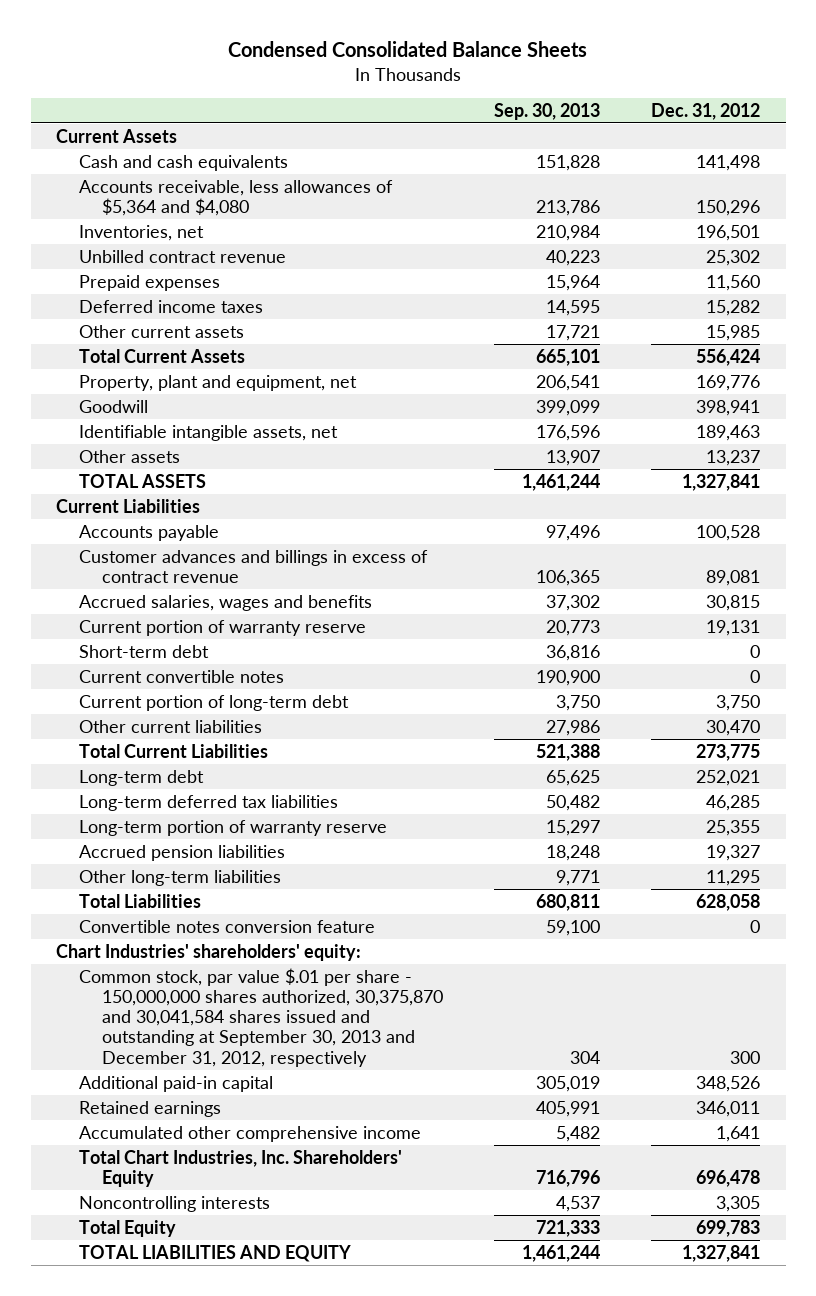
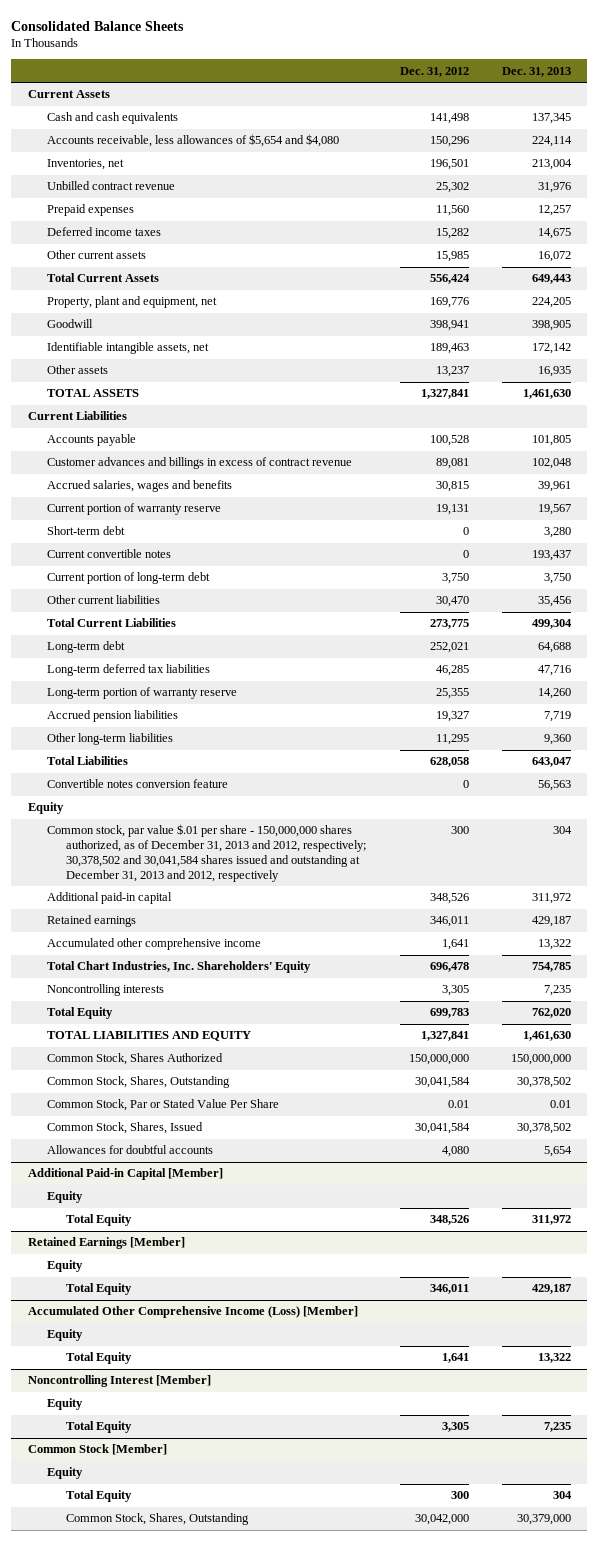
- Condensed Consolidated Balance Sheets
+ Consolidated Balance Sheets
- | Sep. 30, 2013 | Dec. 31, 2012
+ | Dec. 31, 2012 | Dec. 31, 2013
- Accounts receivable, less allowances of $5,364 and $4,080 | 213,786 | 150,296
+ Accounts receivable, less allowances of $5,654 and $4,080 | 150,296 | 224,114
- Chart Industries' shareholders' equity:
- Common stock, par value $.01 per share - 150,000,000 shares authorized, 30,375,870 and 30,041,584 shares issued and outstanding at September 30, 2013 and December 31, 2012, respectively | 304 | 300
+ Equity
+ Common stock, par value $.01 per share - 150,000,000 shares authorized, as of December 31, 2013 and 2012, respectively; 30,378,502 and 30,041,584 shares issued and outstanding at December 31, 2013 and 2012, respectively | 300 | 304
+ Common Stock, Shares Authorized | 150,000,000 | 150,000,000
+ Common Stock, Shares, Outstanding | 30,041,584 | 30,378,502
+ Common Stock, Par or Stated Value Per Share | 0.01 | 0.01
+ Common Stock, Shares, Issued | 30,041,584 | 30,378,502
+ Allowances for doubtful accounts | 4,080 | 5,654
+ Additional Paid-in Capital [Member]
+ Equity
+ Total Equity | 348,526 | 311,972
+ Retained Earnings [Member]
+ Equity
+ Total Equity | 346,011 | 429,187
+ Accumulated Other Comprehensive Income (Loss) [Member]
+ Equity
+ Total Equity | 1,641 | 13,322
+ Noncontrolling Interest [Member]
+ Equity
+ Total Equity | 3,305 | 7,235
+ Common Stock [Member]
+ Equity
+ Total Equity | 300 | 304
+ Common Stock, Shares, Outstanding | 30,042,000 | 30,379,000

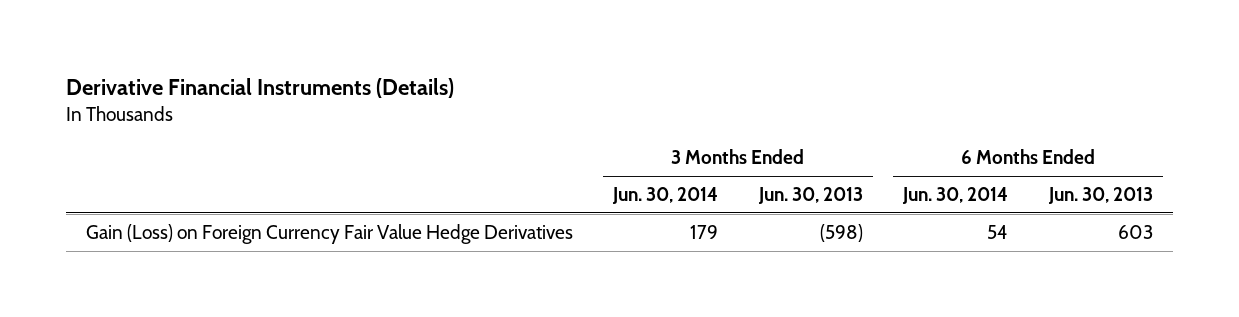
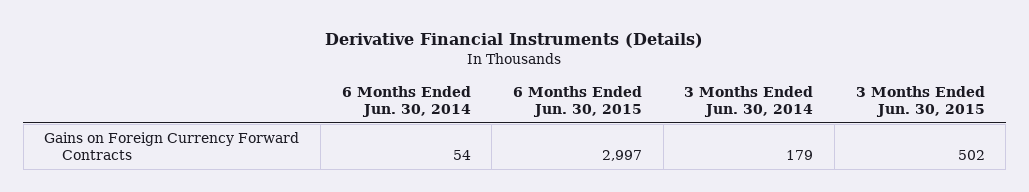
- | 3 Months Ended Jun. 30, 2014 | 3 Months Ended Jun. 30, 2013 | 6 Months Ended Jun. 30, 2014 | 6 Months Ended Jun. 30, 2013
+ | 6 Months Ended Jun. 30, 2014 | 6 Months Ended Jun. 30, 2015 | 3 Months Ended Jun. 30, 2014 | 3 Months Ended Jun. 30, 2015
- Gain (Loss) on Foreign Currency Fair Value Hedge Derivatives | 179 | (598) | 54 | 603
+ Gains on Foreign Currency Forward Contracts | 54 | 2,997 | 179 | 502

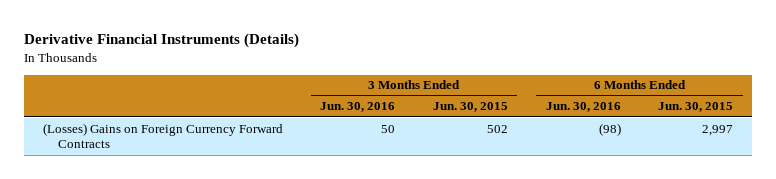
- | 6 Months Ended Jun. 30, 2014 | 6 Months Ended Jun. 30, 2015 | 3 Months Ended Jun. 30, 2014 | 3 Months Ended Jun. 30, 2015
+ | 3 Months Ended Jun. 30, 2016 | 3 Months Ended Jun. 30, 2015 | 6 Months Ended Jun. 30, 2016 | 6 Months Ended Jun. 30, 2015
- Gains on Foreign Currency Forward Contracts | 54 | 2,997 | 179 | 502
+ (Losses) Gains on Foreign Currency Forward Contracts | 50 | 502 | (98) | 2,997

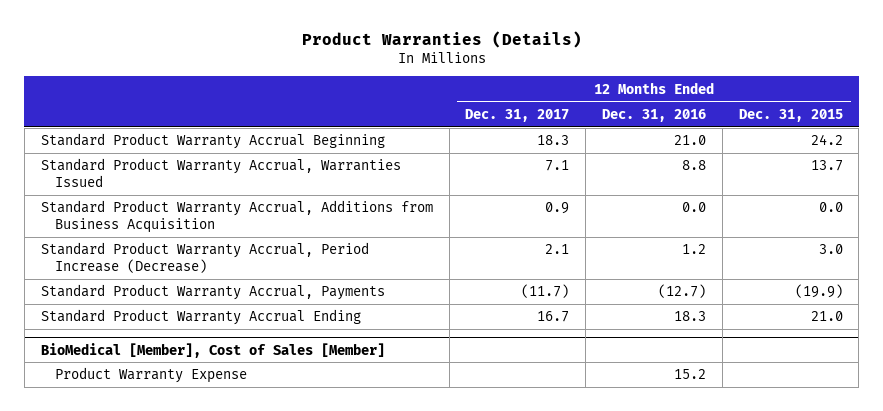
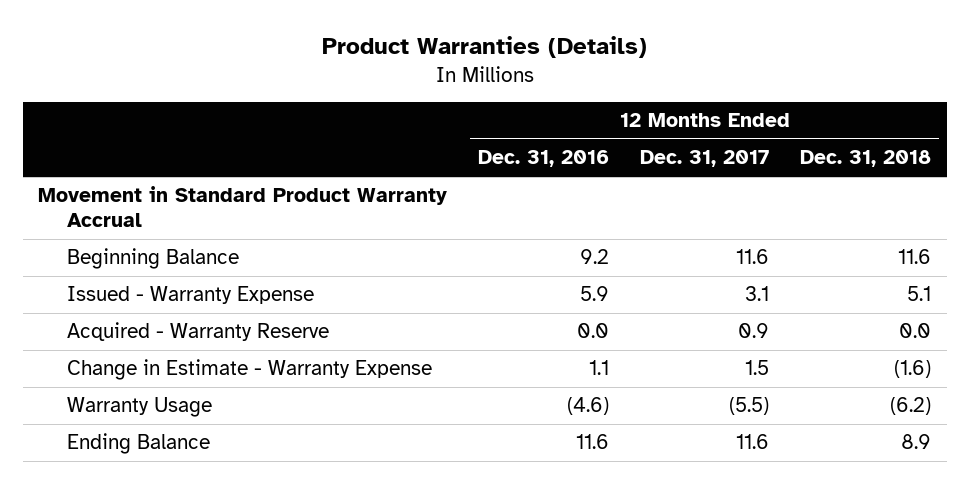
- | 12 Months Ended Dec. 31, 2017 | 12 Months Ended Dec. 31, 2016 | 12 Months Ended Dec. 31, 2015
+ | 12 Months Ended Dec. 31, 2016 | 12 Months Ended Dec. 31, 2017 | 12 Months Ended Dec. 31, 2018
- Standard Product Warranty Accrual Beginning | 18.3 | 21.0 | 24.2
- Standard Product Warranty Accrual, Warranties Issued | 7.1 | 8.8 | 13.7
- Standard Product Warranty Accrual, Additions from Business Acquisition | 0.9 | 0.0 | 0.0
- Standard Product Warranty Accrual, Period Increase (Decrease) | 2.1 | 1.2 | 3.0
- Standard Product Warranty Accrual, Payments | (11.7) | (12.7) | (19.9)
- Standard Product Warranty Accrual Ending | 16.7 | 18.3 | 21.0
- BioMedical [Member], Cost of Sales [Member]
- Product Warranty Expense | | 15.2 |
+ Movement in Standard Product Warranty Accrual
+ Beginning Balance | 9.2 | 11.6 | 11.6
+ Issued - Warranty Expense | 5.9 | 3.1 | 5.1
+ Acquired - Warranty Reserve | 0.0 | 0.9 | 0.0
+ Change in Estimate - Warranty Expense | 1.1 | 1.5 | (1.6)
+ Warranty Usage | (4.6) | (5.5) | (6.2)
+ Ending Balance | 11.6 | 11.6 | 8.9

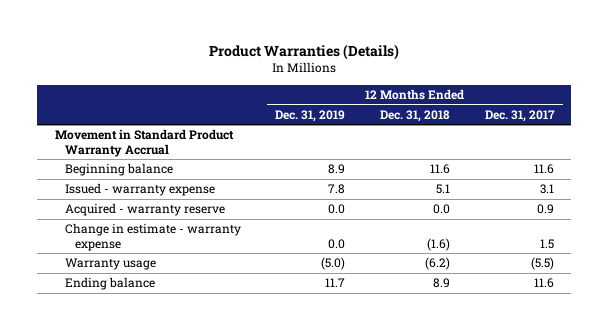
- | 12 Months Ended Dec. 31, 2016 | 12 Months Ended Dec. 31, 2017 | 12 Months Ended Dec. 31, 2018
+ | 12 Months Ended Dec. 31, 2019 | 12 Months Ended Dec. 31, 2018 | 12 Months Ended Dec. 31, 2017
- Beginning Balance | 9.2 | 11.6 | 11.6
- Issued - Warranty Expense | 5.9 | 3.1 | 5.1
- Acquired - Warranty Reserve | 0.0 | 0.9 | 0.0
- Change in Estimate - Warranty Expense | 1.1 | 1.5 | (1.6)
- Warranty Usage | (4.6) | (5.5) | (6.2)
- Ending Balance | 11.6 | 11.6 | 8.9
+ Beginning balance | 8.9 | 11.6 | 11.6
+ Issued - warranty expense | 7.8 | 5.1 | 3.1
+ Acquired - warranty reserve | 0.0 | 0.0 | 0.9
+ Change in estimate - warranty expense | 0.0 | (1.6) | 1.5
+ Warranty usage | (5.0) | (6.2) | (5.5)
+ Ending balance | 11.7 | 8.9 | 11.6

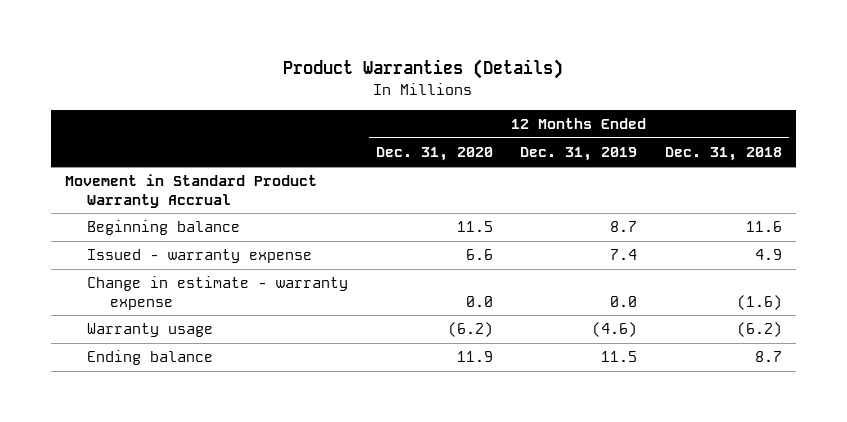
- | 12 Months Ended Dec. 31, 2019 | 12 Months Ended Dec. 31, 2018 | 12 Months Ended Dec. 31, 2017
+ | 12 Months Ended Dec. 31, 2020 | 12 Months Ended Dec. 31, 2019 | 12 Months Ended Dec. 31, 2018
- Beginning balance | 8.9 | 11.6 | 11.6
- Issued - warranty expense | 7.8 | 5.1 | 3.1
- Acquired - warranty reserve | 0.0 | 0.0 | 0.9
+ Beginning balance | 11.5 | 8.7 | 11.6
+ Issued - warranty expense | 6.6 | 7.4 | 4.9
- Warranty usage | (5.0) | (6.2) | (5.5)
- Ending balance | 11.7 | 8.9 | 11.6
+ Warranty usage | (6.2) | (4.6) | (6.2)
+ Ending balance | 11.9 | 11.5 | 8.7

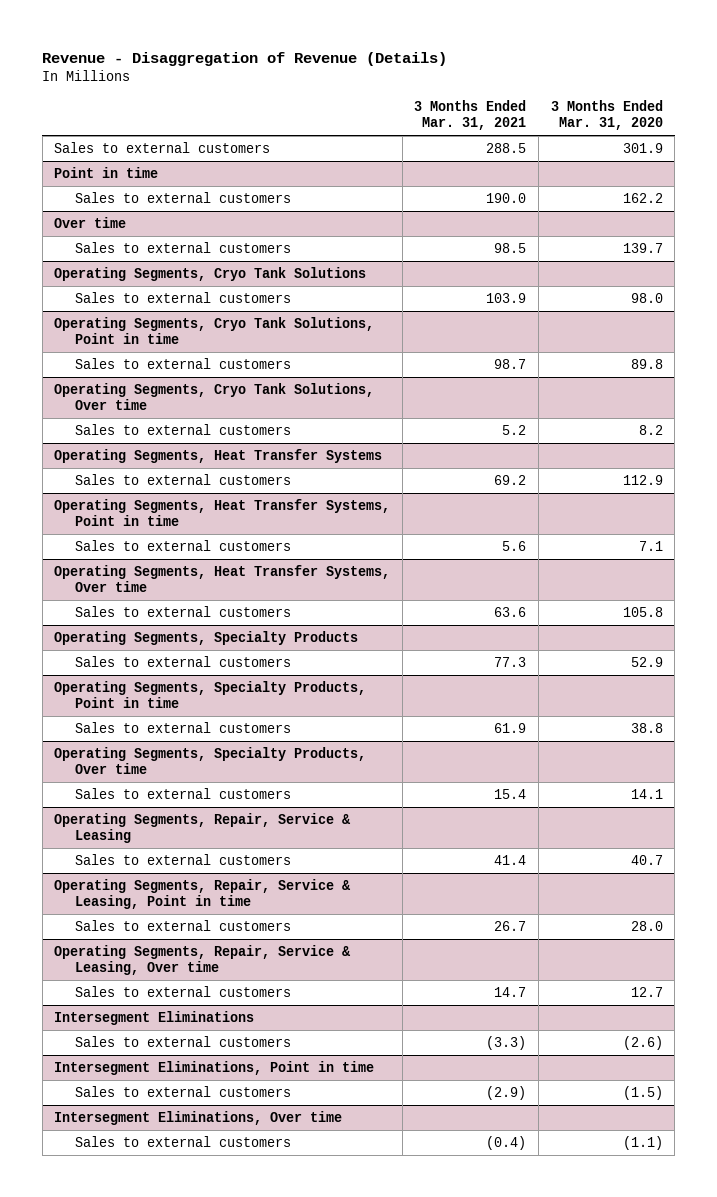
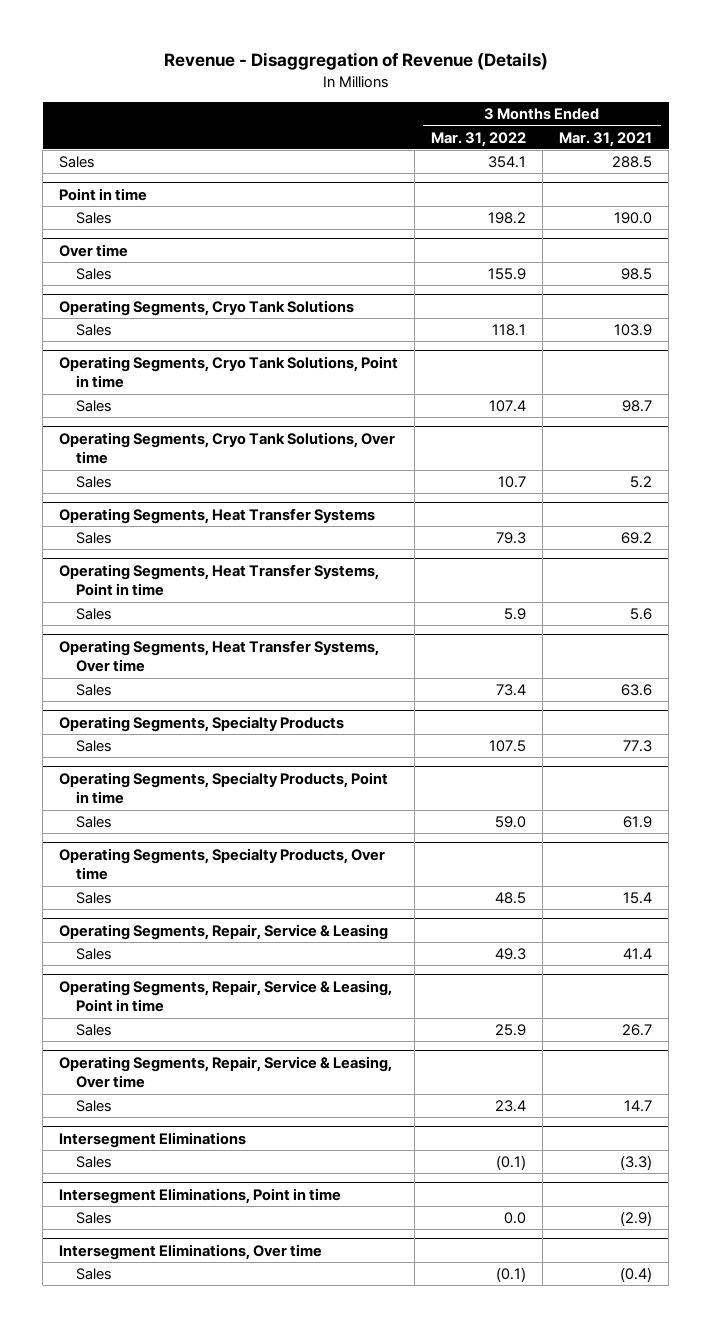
- | 3 Months Ended Mar. 31, 2021 | 3 Months Ended Mar. 31, 2020
+ | 3 Months Ended Mar. 31, 2022 | 3 Months Ended Mar. 31, 2021
- Sales to external customers | 288.5 | 301.9
+ Sales | 354.1 | 288.5
@ Point in time
- Sales to external customers | 190.0 | 162.2
+ Sales | 198.2 | 190.0
@ Over time
- Sales to external customers | 98.5 | 139.7
+ Sales | 155.9 | 98.5
@ Operating Segments, Cryo Tank Solutions
- Sales to external customers | 103.9 | 98.0
+ Sales | 118.1 | 103.9
@ Operating Segments, Cryo Tank Solutions, Point in time
- Sales to external customers | 98.7 | 89.8
+ Sales | 107.4 | 98.7
@ Operating Segments, Cryo Tank Solutions, Over time
- Sales to external customers | 5.2 | 8.2
+ Sales | 10.7 | 5.2
@ Operating Segments, Heat Transfer Systems
- Sales to external customers | 69.2 | 112.9
+ Sales | 79.3 | 69.2
@ Operating Segments, Heat Transfer Systems, Point in time
- Sales to external customers | 5.6 | 7.1
+ Sales | 5.9 | 5.6
@ Operating Segments, Heat Transfer Systems, Over time
- Sales to external customers | 63.6 | 105.8
+ Sales | 73.4 | 63.6
@ Operating Segments, Specialty Products
- Sales to external customers | 77.3 | 52.9
+ Sales | 107.5 | 77.3
@ Operating Segments, Specialty Products, Point in time
- Sales to external customers | 61.9 | 38.8
+ Sales | 59.0 | 61.9
@ Operating Segments, Specialty Products, Over time
- Sales to external customers | 15.4 | 14.1
+ Sales | 48.5 | 15.4
@ Operating Segments, Repair, Service & Leasing
- Sales to external customers | 41.4 | 40.7
+ Sales | 49.3 | 41.4
@ Operating Segments, Repair, Service & Leasing, Point in time
- Sales to external customers | 26.7 | 28.0
+ Sales | 25.9 | 26.7
@ Operating Segments, Repair, Service & Leasing, Over time
- Sales to external customers | 14.7 | 12.7
+ Sales | 23.4 | 14.7
@ Intersegment Eliminations
- Sales to external customers | (3.3) | (2.6)
+ Sales | (0.1) | (3.3)
@ Intersegment Eliminations, Point in time
- Sales to external customers | (2.9) | (1.5)
+ Sales | 0.0 | (2.9)
@ Intersegment Eliminations, Over time
- Sales to external customers | (0.4) | (1.1)
+ Sales | (0.1) | (0.4)

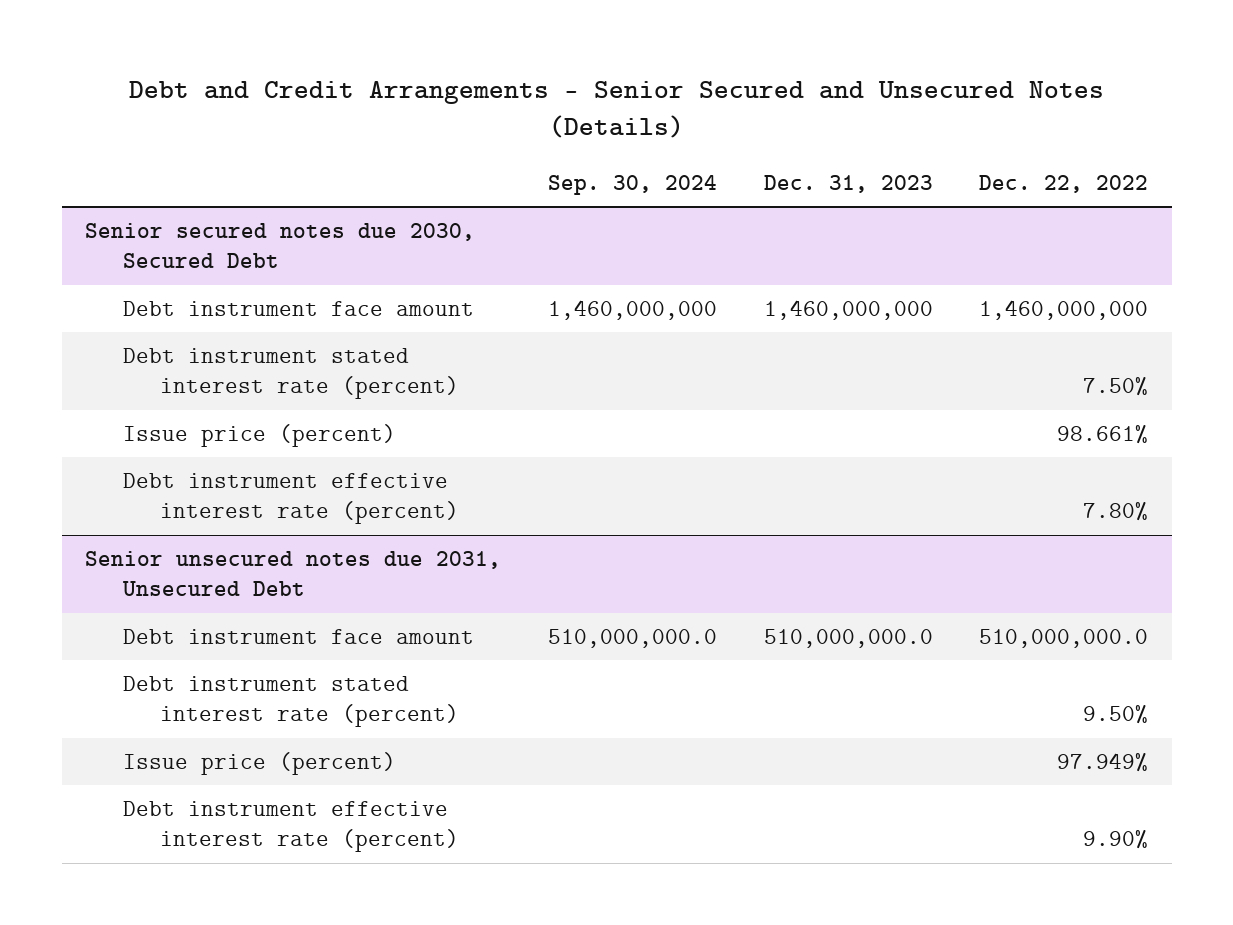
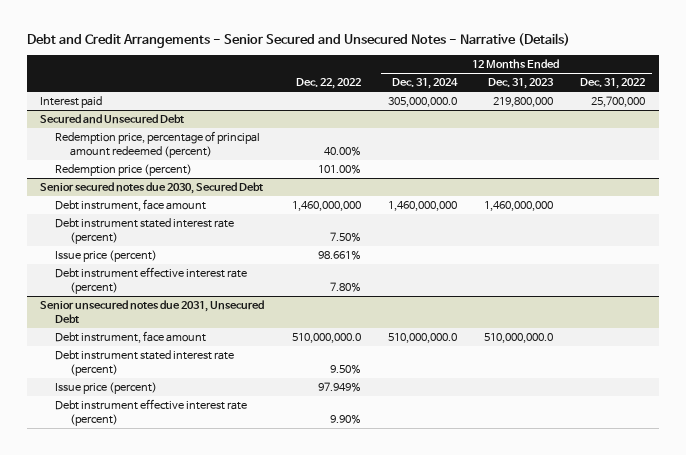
- Debt and Credit Arrangements - Senior Secured and Unsecured Notes (Details)
+ Debt and Credit Arrangements - Senior Secured and Unsecured Notes - Narrative (Details)
- | Sep. 30, 2024 | Dec. 31, 2023 | Dec. 22, 2022
+ | Dec. 22, 2022 | 12 Months Ended Dec. 31, 2024 | 12 Months Ended Dec. 31, 2023 | 12 Months Ended Dec. 31, 2022
+ Interest paid | | 305,000,000.0 | 219,800,000 | 25,700,000
+ Secured and Unsecured Debt
+ Redemption price, percentage of principal amount redeemed (percent) | 40.00% | | |
+ Redemption price (percent) | 101.00% | | |
@ Senior secured notes due 2030, Secured Debt
- Debt instrument face amount | 1,460,000,000 | 1,460,000,000 | 1,460,000,000
+ Debt instrument, face amount | 1,460,000,000 | 1,460,000,000 | 1,460,000,000 |
@ Senior unsecured notes due 2031, Unsecured Debt
- Debt instrument face amount | 510,000,000.0 | 510,000,000.0 | 510,000,000.0
+ Debt instrument, face amount | 510,000,000.0 | 510,000,000.0 | 510,000,000.0 |

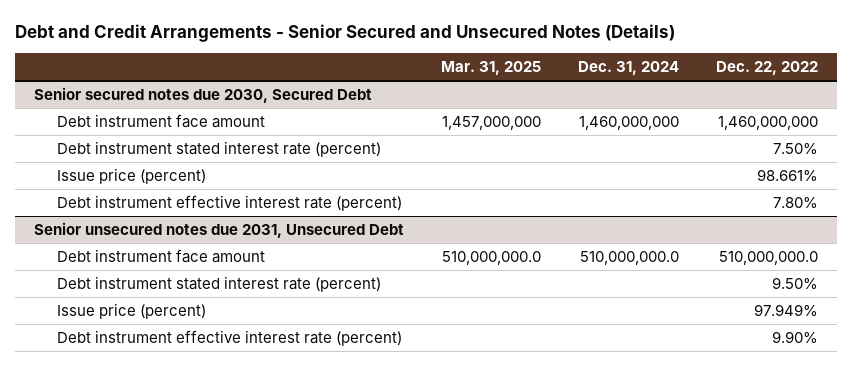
- Debt and Credit Arrangements - Senior Secured and Unsecured Notes - Narrative (Details)
+ Debt and Credit Arrangements - Senior Secured and Unsecured Notes (Details)
- | Dec. 22, 2022 | 12 Months Ended Dec. 31, 2024 | 12 Months Ended Dec. 31, 2023 | 12 Months Ended Dec. 31, 2022
+ | Mar. 31, 2025 | Dec. 31, 2024 | Dec. 22, 2022
- Interest paid | | 305,000,000.0 | 219,800,000 | 25,700,000
- Secured and Unsecured Debt
- Redemption price, percentage of principal amount redeemed (percent) | 40.00% | | |
- Redemption price (percent) | 101.00% | | |
@ Senior secured notes due 2030, Secured Debt
- Debt instrument, face amount | 1,460,000,000 | 1,460,000,000 | 1,460,000,000 |
+ Debt instrument face amount | 1,457,000,000 | 1,460,000,000 | 1,460,000,000
@ Senior unsecured notes due 2031, Unsecured Debt
- Debt instrument, face amount | 510,000,000.0 | 510,000,000.0 | 510,000,000.0 |
+ Debt instrument face amount | 510,000,000.0 | 510,000,000.0 | 510,000,000.0

